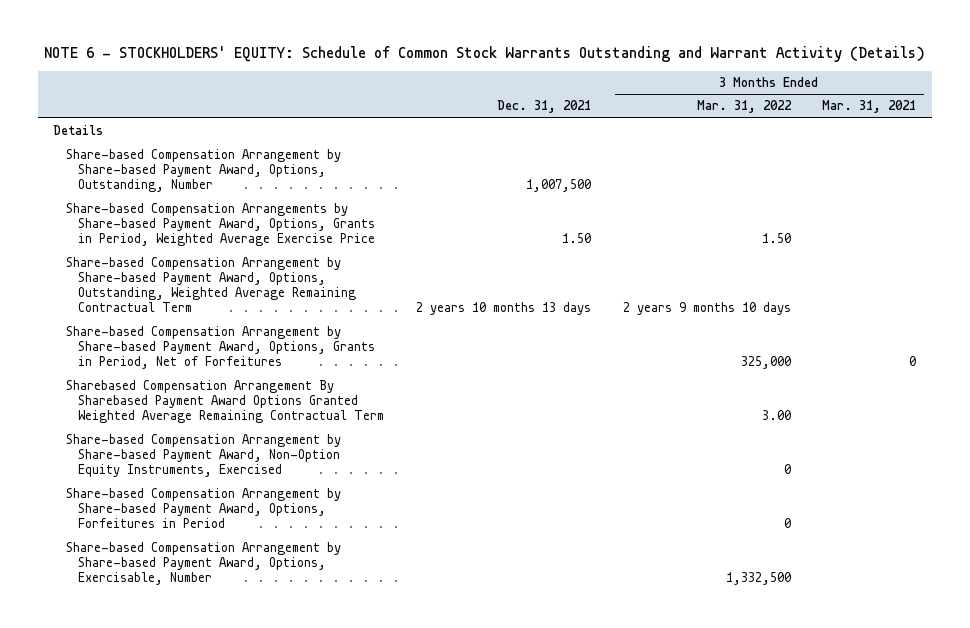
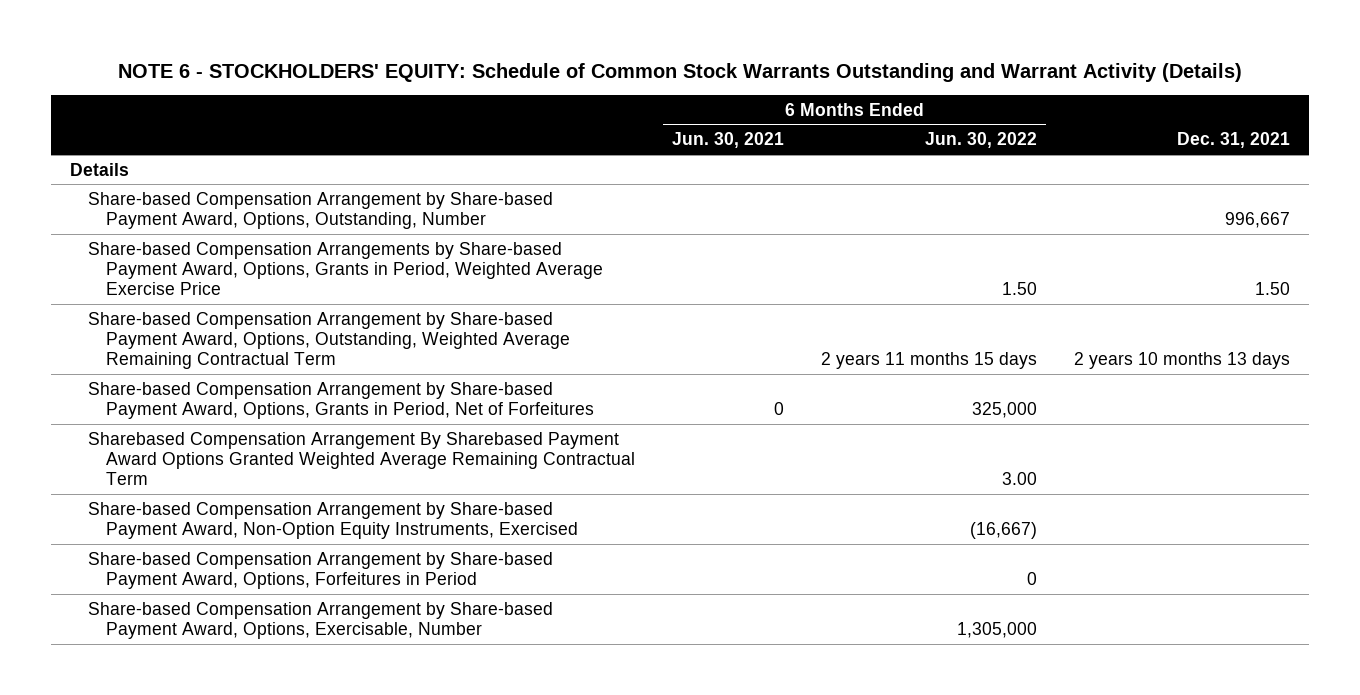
- | Dec. 31, 2021 | 3 Months Ended Mar. 31, 2022 | 3 Months Ended Mar. 31, 2021
+ | 6 Months Ended Jun. 30, 2021 | 6 Months Ended Jun. 30, 2022 | Dec. 31, 2021
- Share-based Compensation Arrangement by Share-based Payment Award, Options, Outstanding, Number | 1,007,500 | |
+ Share-based Compensation Arrangement by Share-based Payment Award, Options, Outstanding, Number | | | 996,667

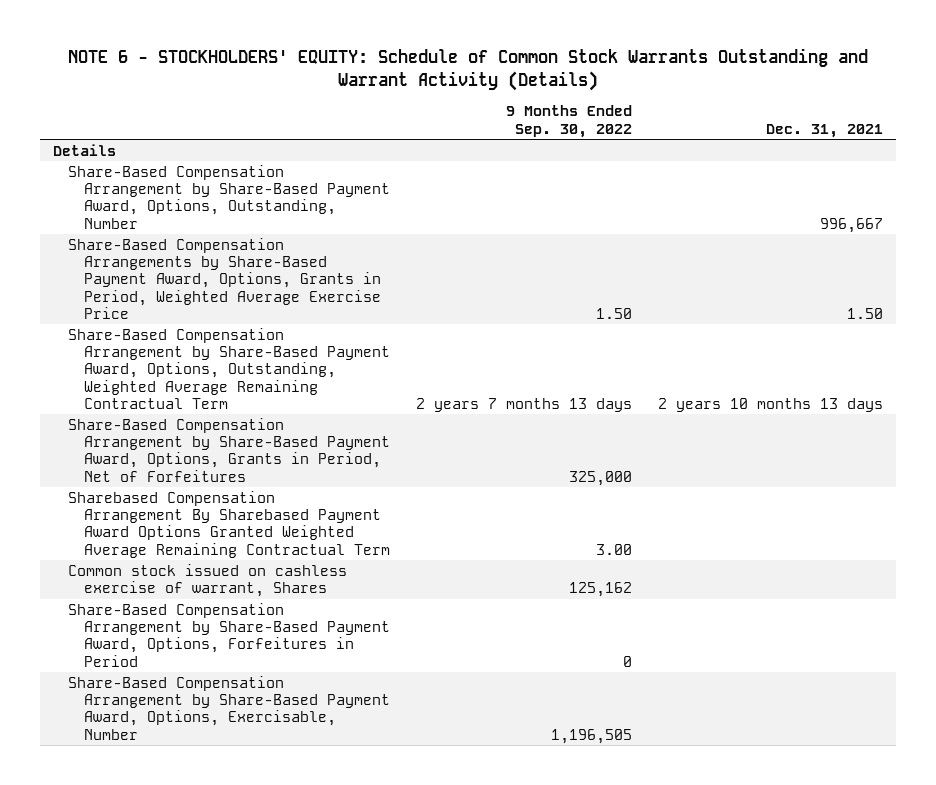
- | 6 Months Ended Jun. 30, 2021 | 6 Months Ended Jun. 30, 2022 | Dec. 31, 2021
+ | 9 Months Ended Sep. 30, 2022 | Dec. 31, 2021
- Share-based Compensation Arrangement by Share-based Payment Award, Options, Outstanding, Number | | | 996,667
- Share-based Compensation Arrangements by Share-based Payment Award, Options, Grants in Period, Weighted Average Exercise Price | | 1.50 | 1.50
- Share-based Compensation Arrangement by Share-based Payment Award, Options, Outstanding, Weighted Average Remaining Contractual Term | | 2 years 11 months 15 days | 2 years 10 months 13 days
- Share-based Compensation Arrangement by Share-based Payment Award, Options, Grants in Period, Net of Forfeitures | 0 | 325,000 |
+ Share-Based Compensation Arrangement by Share-Based Payment Award, Options, Outstanding, Number | | 996,667
+ Share-Based Compensation Arrangements by Share-Based Payment Award, Options, Grants in Period, Weighted Average Exercise Price | 1.50 | 1.50
+ Share-Based Compensation Arrangement by Share-Based Payment Award, Options, Outstanding, Weighted Average Remaining Contractual Term | 2 years 7 months 13 days | 2 years 10 months 13 days
+ Share-Based Compensation Arrangement by Share-Based Payment Award, Options, Grants in Period, Net of Forfeitures | 325,000 |
- Share-based Compensation Arrangement by Share-based Payment Award, Non-Option Equity Instruments, Exercised | | (16,667) |
- Share-based Compensation Arrangement by Share-based Payment Award, Options, Forfeitures in Period | | 0 |
- Share-based Compensation Arrangement by Share-based Payment Award, Options, Exercisable, Number | | 1,305,000 |
+ Common stock issued on cashless exercise of warrant, Shares | 125,162 |
+ Share-Based Compensation Arrangement by Share-Based Payment Award, Options, Forfeitures in Period | 0 |
+ Share-Based Compensation Arrangement by Share-Based Payment Award, Options, Exercisable, Number | 1,196,505 |

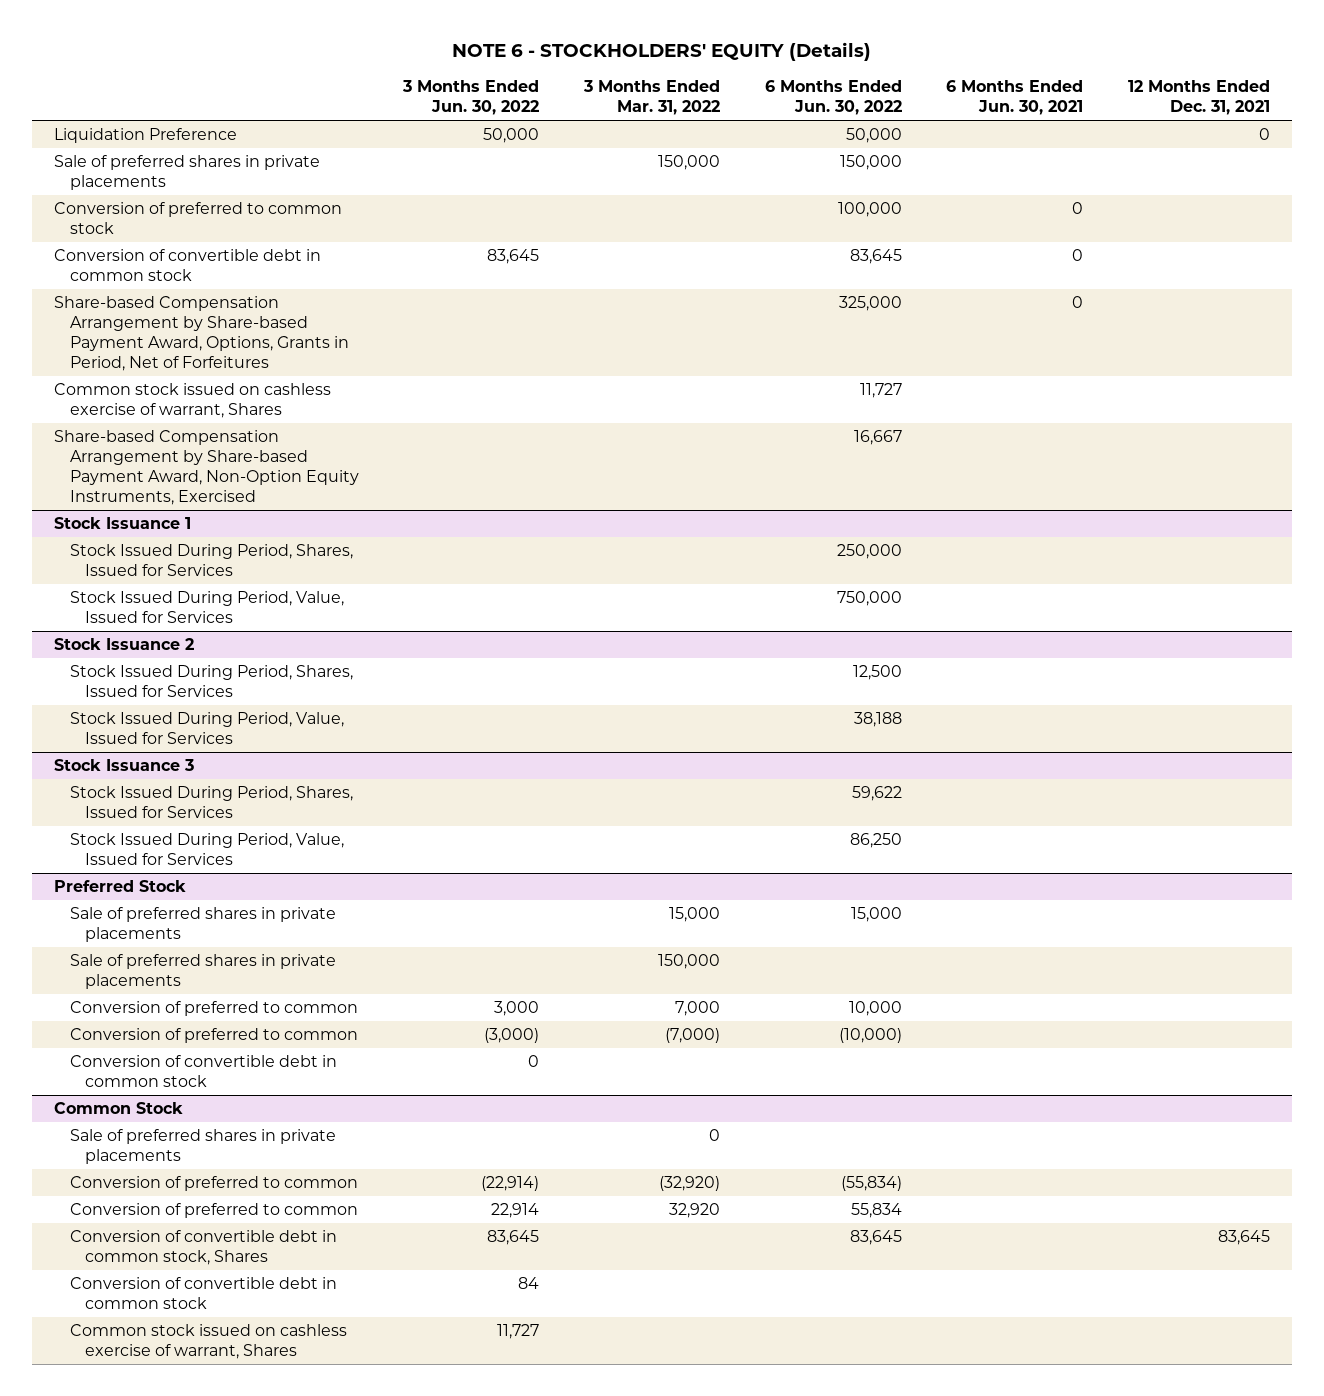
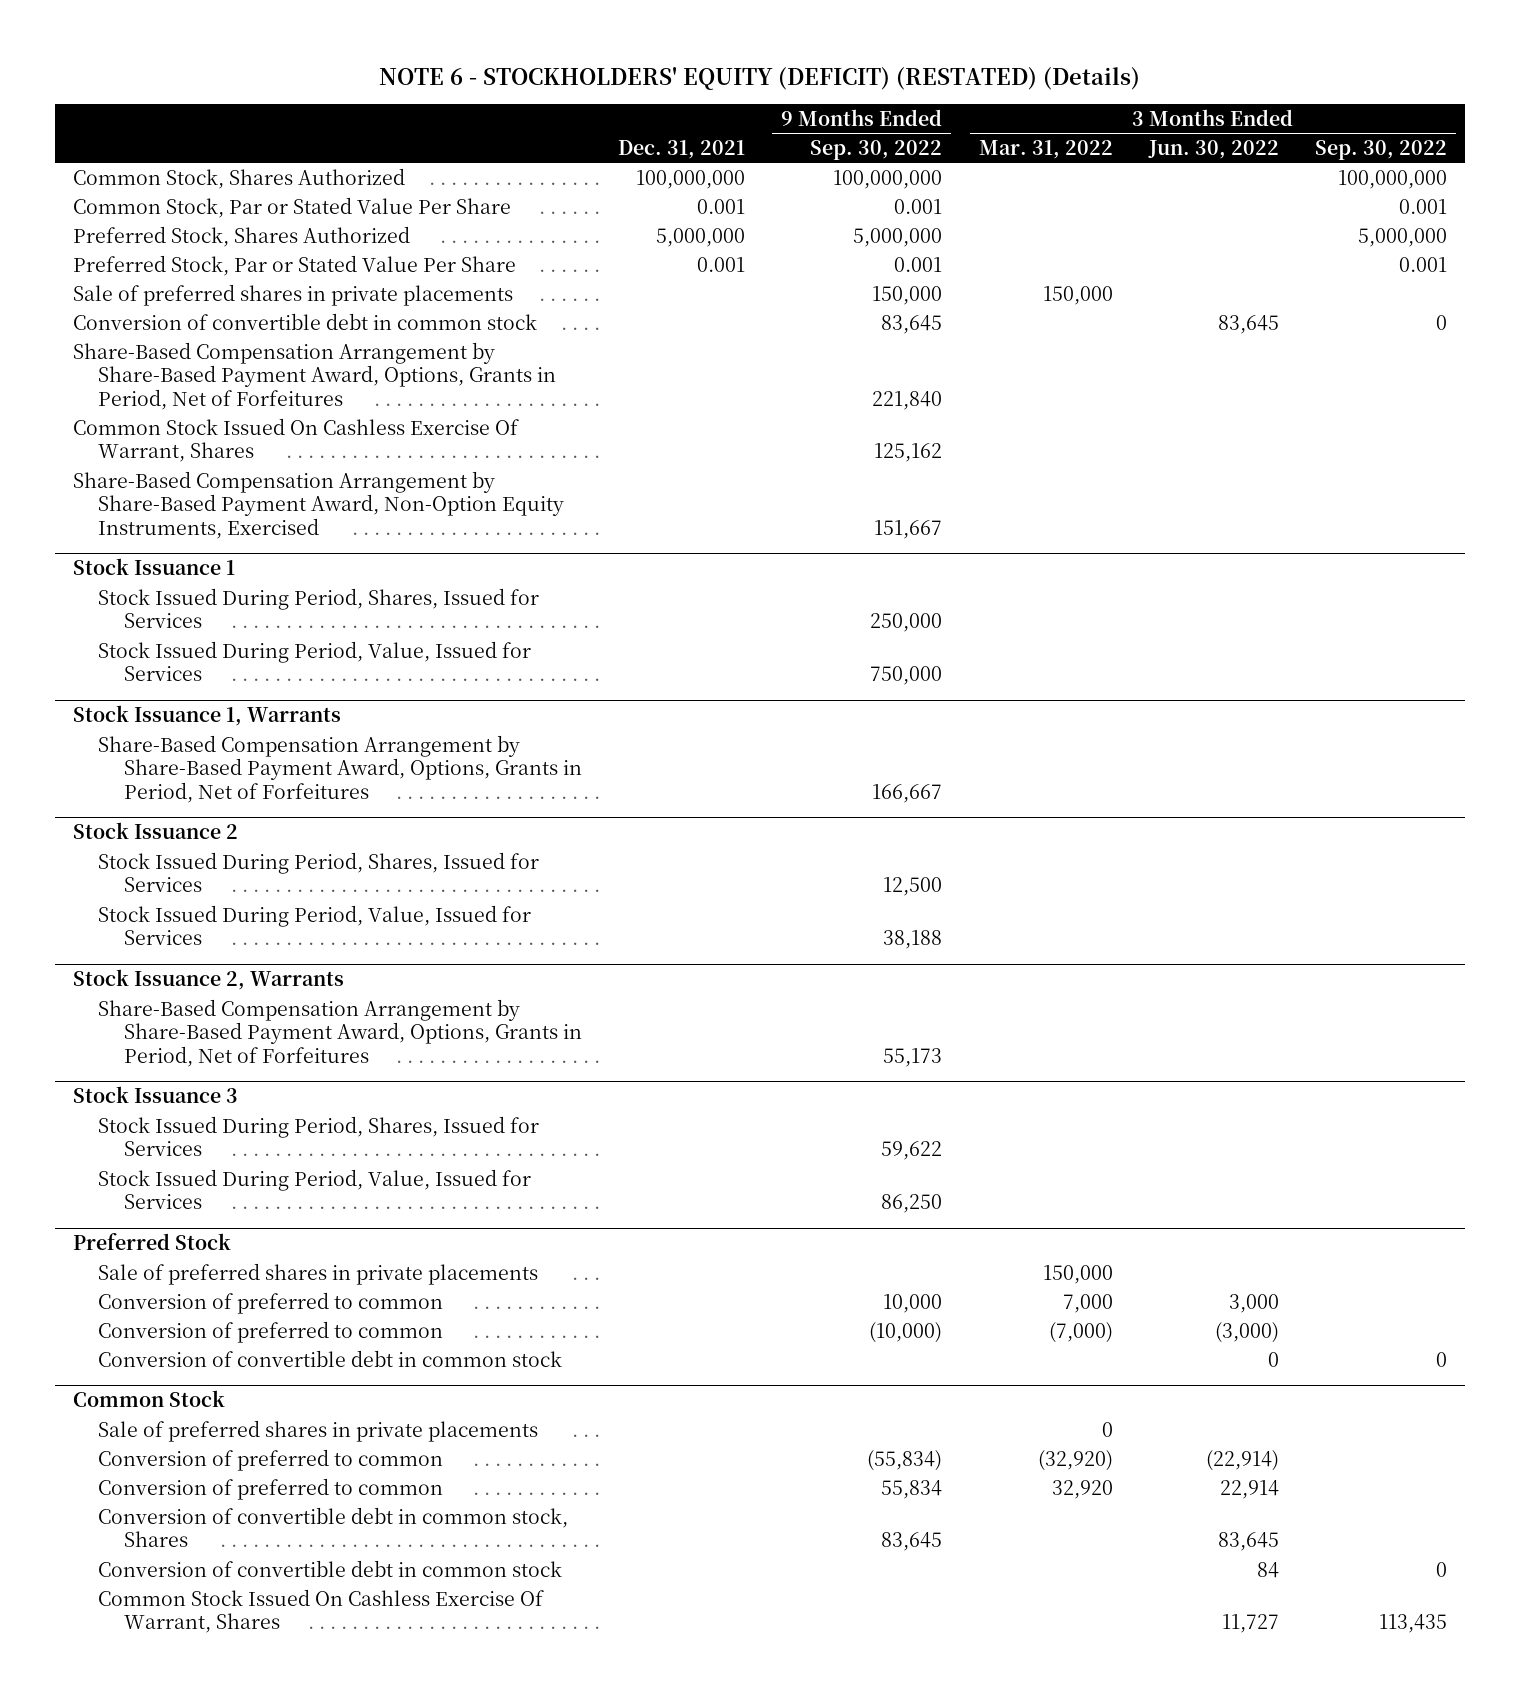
- NOTE 6 - STOCKHOLDERS' EQUITY (Details)
+ NOTE 6 - STOCKHOLDERS' EQUITY (DEFICIT) (RESTATED) (Details)
- | 3 Months Ended Jun. 30, 2022 | 3 Months Ended Mar. 31, 2022 | 6 Months Ended Jun. 30, 2022 | 6 Months Ended Jun. 30, 2021 | 12 Months Ended Dec. 31, 2021
+ | Dec. 31, 2021 | 9 Months Ended Sep. 30, 2022 | 3 Months Ended Mar. 31, 2022 | 3 Months Ended Jun. 30, 2022 | 3 Months Ended Sep. 30, 2022
- Liquidation Preference | 50,000 | | 50,000 | | 0
+ Common Stock, Shares Authorized | 100,000,000 | 100,000,000 | | | 100,000,000
+ Common Stock, Par or Stated Value Per Share | 0.001 | 0.001 | | | 0.001
+ Preferred Stock, Shares Authorized | 5,000,000 | 5,000,000 | | | 5,000,000
+ Preferred Stock, Par or Stated Value Per Share | 0.001 | 0.001 | | | 0.001
- Conversion of preferred to common stock | | | 100,000 | 0 |
- Share-based Compensation Arrangement by Share-based Payment Award, Options, Grants in Period, Net of Forfeitures | | | 325,000 | 0 |
- Common stock issued on cashless exercise of warrant, Shares | | | 11,727 | |
- Share-based Compensation Arrangement by Share-based Payment Award, Non-Option Equity Instruments, Exercised | | | 16,667 | |
+ Share-Based Compensation Arrangement by Share-Based Payment Award, Options, Grants in Period, Net of Forfeitures | | 221,840 | | |
+ Common Stock Issued On Cashless Exercise Of Warrant, Shares | | 125,162 | | |
+ Share-Based Compensation Arrangement by Share-Based Payment Award, Non-Option Equity Instruments, Exercised | | 151,667 | | |
+ Stock Issuance 1, Warrants
+ Share-Based Compensation Arrangement by Share-Based Payment Award, Options, Grants in Period, Net of Forfeitures | | 166,667 | | |
+ Stock Issuance 2, Warrants
+ Share-Based Compensation Arrangement by Share-Based Payment Award, Options, Grants in Period, Net of Forfeitures | | 55,173 | | |
@ Preferred Stock
- Sale of preferred shares in private placements | | 15,000 | 15,000 | |
@ Common Stock
- Common stock issued on cashless exercise of warrant, Shares | 11,727 | | | |
+ Common Stock Issued On Cashless Exercise Of Warrant, Shares | | | | 11,727 | 113,435

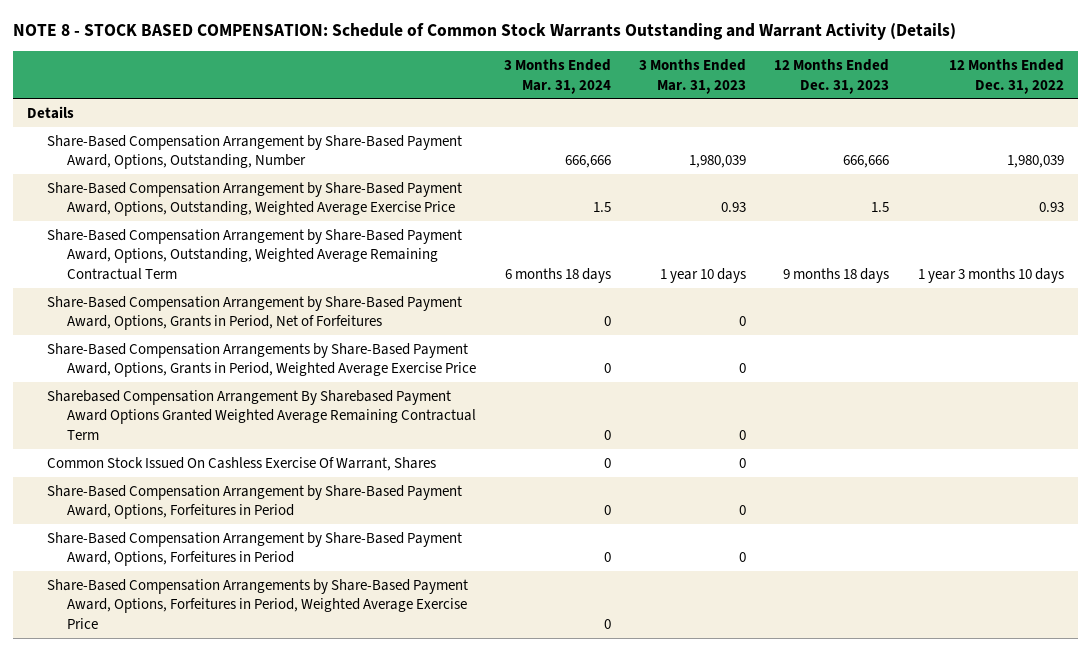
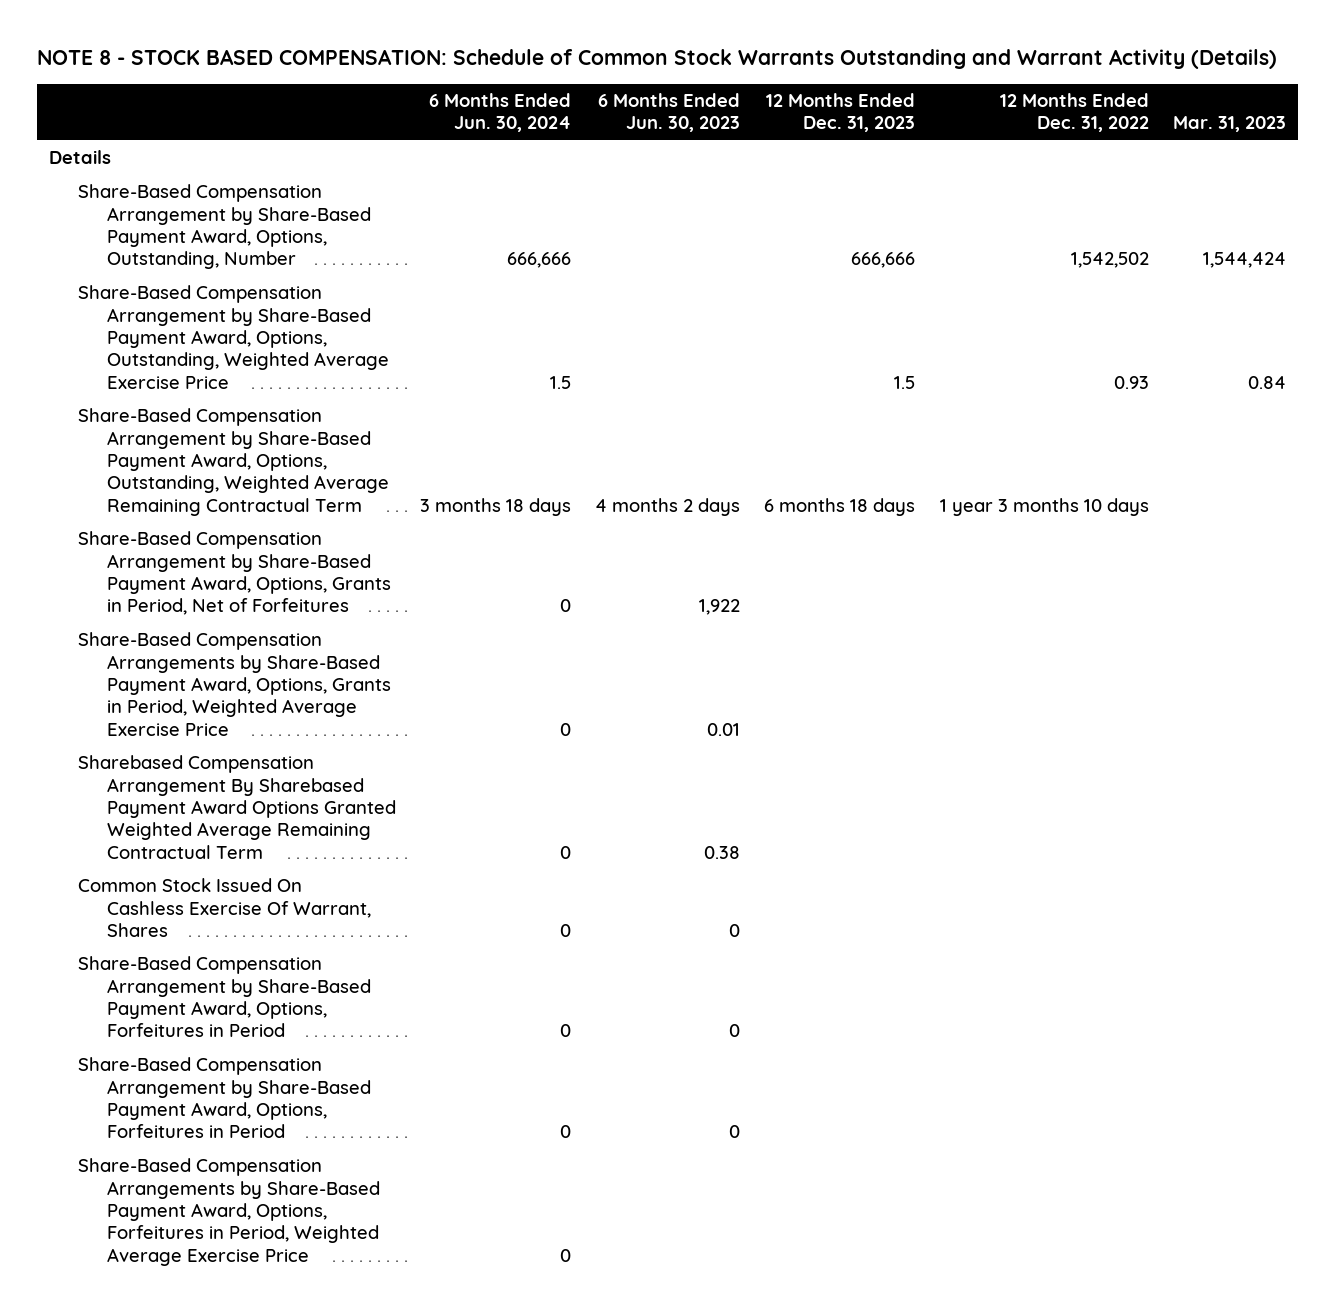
- | 3 Months Ended Mar. 31, 2024 | 3 Months Ended Mar. 31, 2023 | 12 Months Ended Dec. 31, 2023 | 12 Months Ended Dec. 31, 2022
+ | 6 Months Ended Jun. 30, 2024 | 6 Months Ended Jun. 30, 2023 | 12 Months Ended Dec. 31, 2023 | 12 Months Ended Dec. 31, 2022 | Mar. 31, 2023
- Share-Based Compensation Arrangement by Share-Based Payment Award, Options, Outstanding, Number | 666,666 | 1,980,039 | 666,666 | 1,980,039
+ Share-Based Compensation Arrangement by Share-Based Payment Award, Options, Outstanding, Number | 666,666 | | 666,666 | 1,542,502 | 1,544,424
- Share-Based Compensation Arrangement by Share-Based Payment Award, Options, Outstanding, Weighted Average Remaining Contractual Term | 6 months 18 days | 1 year 10 days | 9 months 18 days | 1 year 3 months 10 days
+ Share-Based Compensation Arrangement by Share-Based Payment Award, Options, Outstanding, Weighted Average Remaining Contractual Term | 3 months 18 days | 4 months 2 days | 6 months 18 days | 1 year 3 months 10 days |

